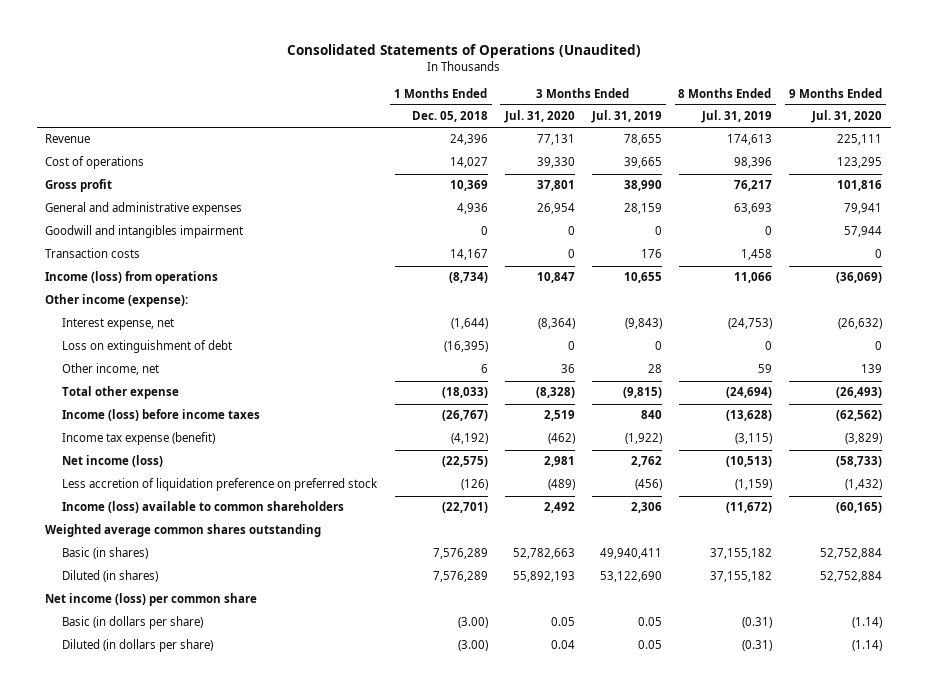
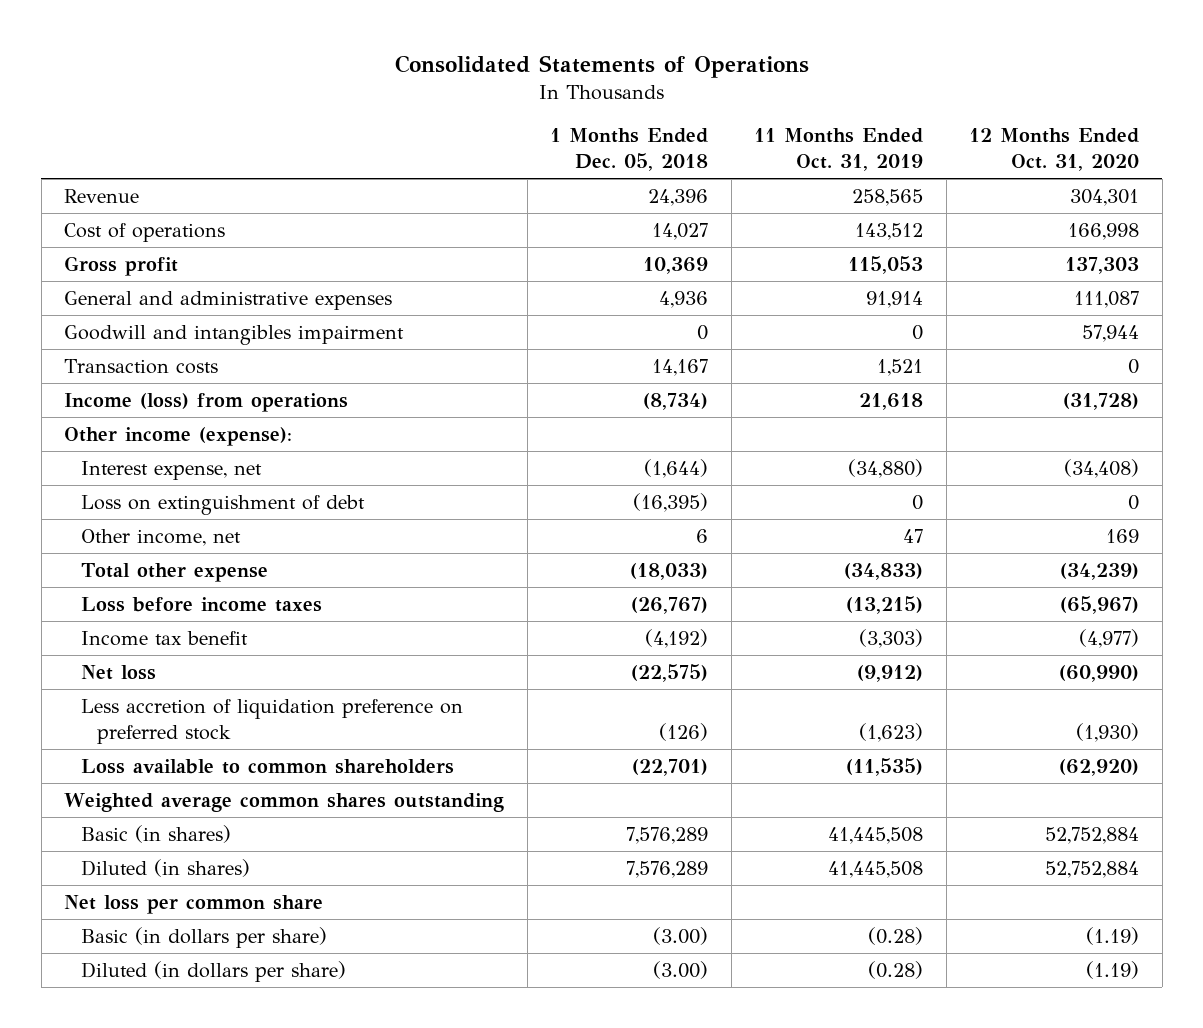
- Consolidated Statements of Operations (Unaudited)
+ Consolidated Statements of Operations
- | 1 Months Ended Dec. 05, 2018 | 3 Months Ended Jul. 31, 2020 | 3 Months Ended Jul. 31, 2019 | 8 Months Ended Jul. 31, 2019 | 9 Months Ended Jul. 31, 2020
+ | 1 Months Ended Dec. 05, 2018 | 11 Months Ended Oct. 31, 2019 | 12 Months Ended Oct. 31, 2020
- Income (loss) before income taxes | (26,767) | 2,519 | 840 | (13,628) | (62,562)
- Income tax expense (benefit) | (4,192) | (462) | (1,922) | (3,115) | (3,829)
- Net income (loss) | (22,575) | 2,981 | 2,762 | (10,513) | (58,733)
+ Loss before income taxes | (26,767) | (13,215) | (65,967)
+ Income tax benefit | (4,192) | (3,303) | (4,977)
+ Net loss | (22,575) | (9,912) | (60,990)
- Income (loss) available to common shareholders | (22,701) | 2,492 | 2,306 | (11,672) | (60,165)
+ Loss available to common shareholders | (22,701) | (11,535) | (62,920)
- Net income (loss) per common share
+ Net loss per common share

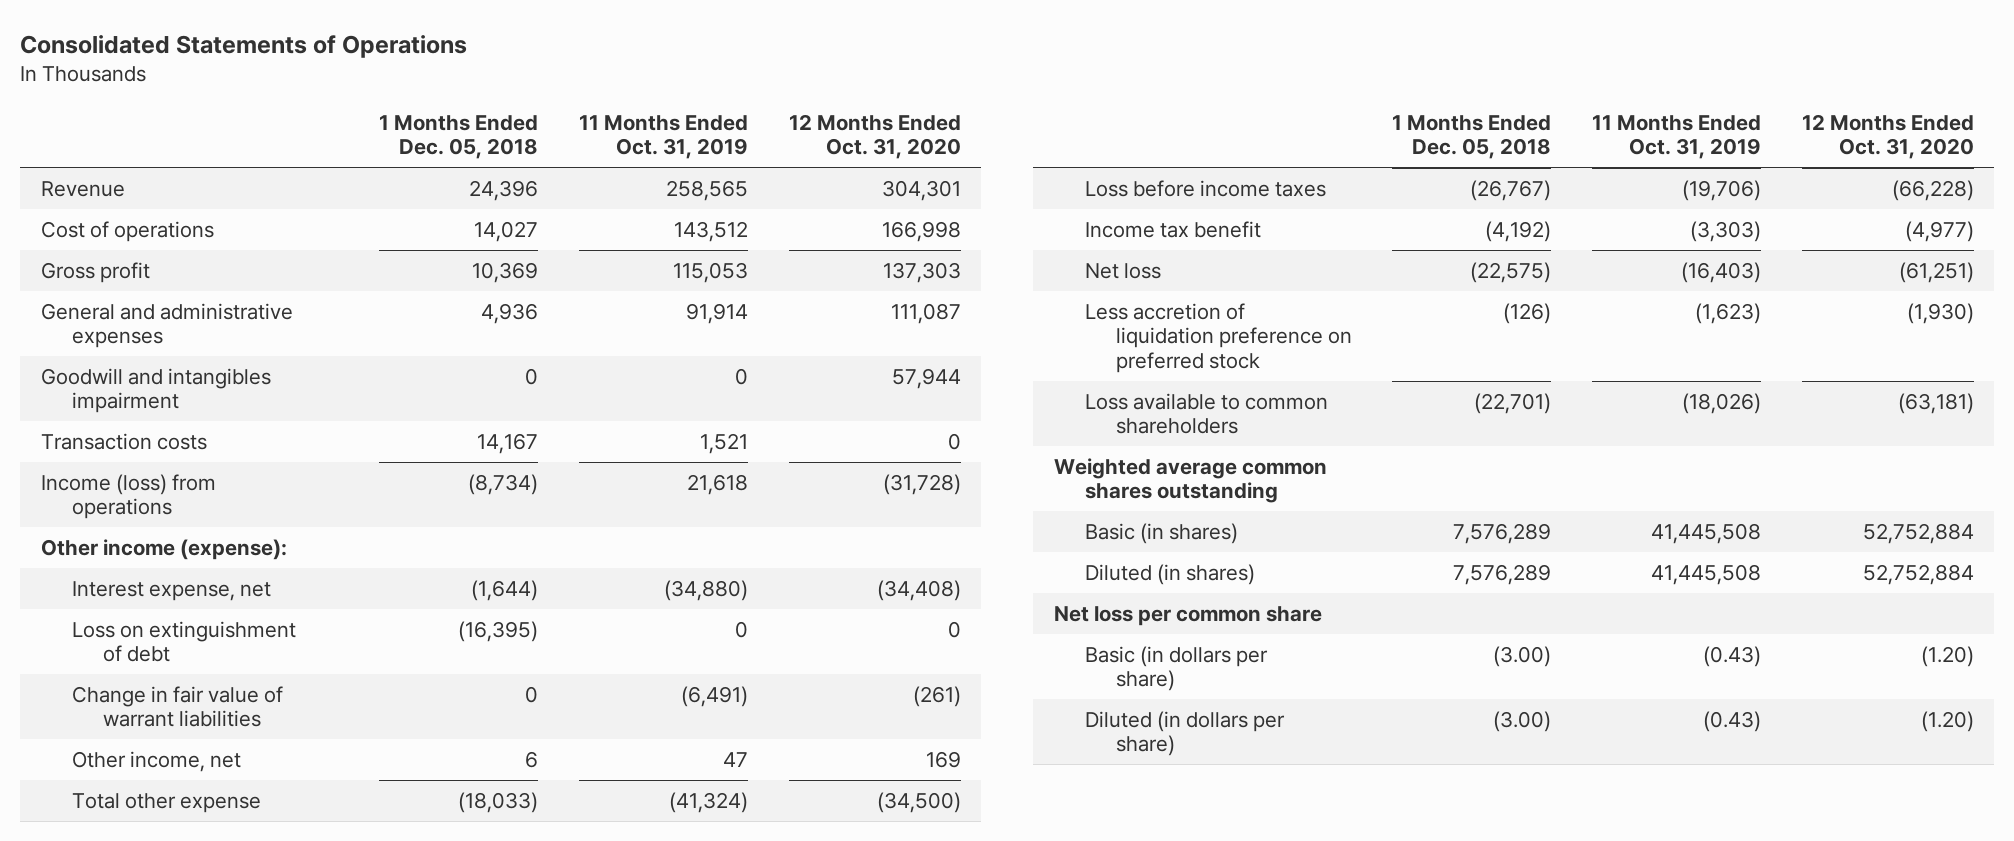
+ Change in fair value of warrant liabilities | 0 | (6,491) | (261)
- Total other expense | (18,033) | (34,833) | (34,239)
- Loss before income taxes | (26,767) | (13,215) | (65,967)
+ Total other expense | (18,033) | (41,324) | (34,500)
+ Loss before income taxes | (26,767) | (19,706) | (66,228)
- Net loss | (22,575) | (9,912) | (60,990)
+ Net loss | (22,575) | (16,403) | (61,251)
- Loss available to common shareholders | (22,701) | (11,535) | (62,920)
+ Loss available to common shareholders | (22,701) | (18,026) | (63,181)
- Basic (in dollars per share) | (3.00) | (0.28) | (1.19)
- Diluted (in dollars per share) | (3.00) | (0.28) | (1.19)
+ Basic (in dollars per share) | (3.00) | (0.43) | (1.20)
+ Diluted (in dollars per share) | (3.00) | (0.43) | (1.20)

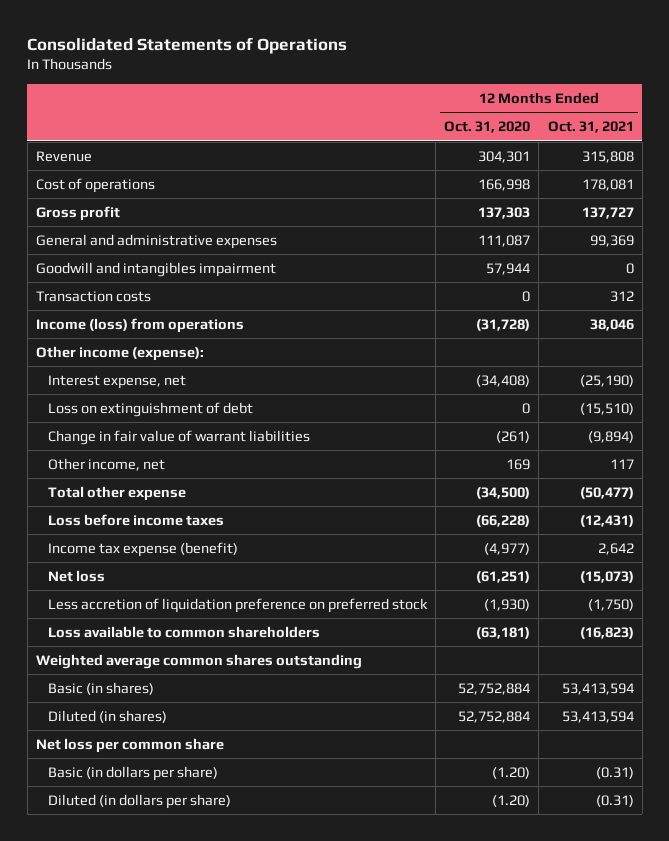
- | 1 Months Ended Dec. 05, 2018 | 11 Months Ended Oct. 31, 2019 | 12 Months Ended Oct. 31, 2020
+ | 12 Months Ended Oct. 31, 2020 | 12 Months Ended Oct. 31, 2021
- Income tax benefit | (4,192) | (3,303) | (4,977)
+ Income tax expense (benefit) | (4,977) | 2,642

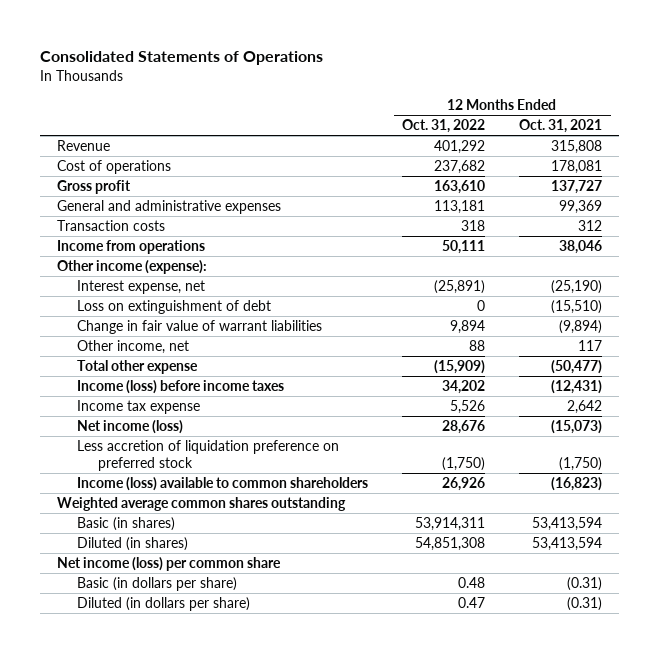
- | 12 Months Ended Oct. 31, 2020 | 12 Months Ended Oct. 31, 2021
+ | 12 Months Ended Oct. 31, 2022 | 12 Months Ended Oct. 31, 2021
- Goodwill and intangibles impairment | 57,944 | 0
- Income (loss) from operations | (31,728) | 38,046
+ Income from operations | 50,111 | 38,046
- Loss before income taxes | (66,228) | (12,431)
- Income tax expense (benefit) | (4,977) | 2,642
- Net loss | (61,251) | (15,073)
+ Income (loss) before income taxes | 34,202 | (12,431)
+ Income tax expense | 5,526 | 2,642
+ Net income (loss) | 28,676 | (15,073)
- Loss available to common shareholders | (63,181) | (16,823)
+ Income (loss) available to common shareholders | 26,926 | (16,823)
- Net loss per common share
+ Net income (loss) per common share

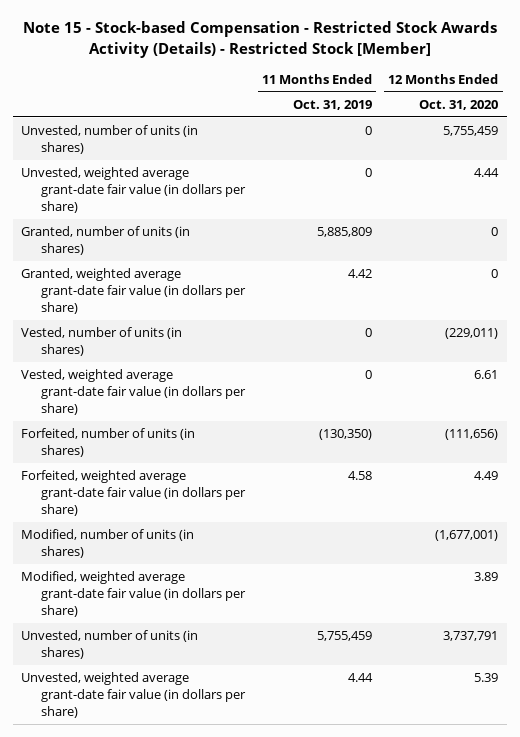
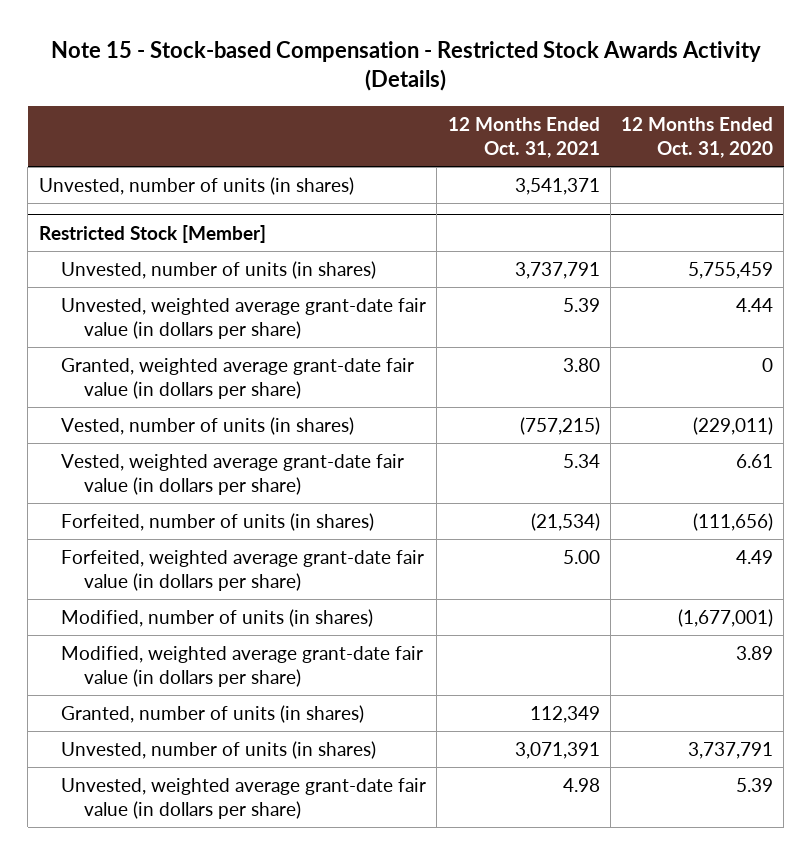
- Note 15 - Stock-based Compensation - Restricted Stock Awards Activity (Details) - Restricted Stock [Member]
+ Note 15 - Stock-based Compensation - Restricted Stock Awards Activity (Details)
- | 11 Months Ended Oct. 31, 2019 | 12 Months Ended Oct. 31, 2020
+ | 12 Months Ended Oct. 31, 2021 | 12 Months Ended Oct. 31, 2020
+ Unvested, number of units (in shares) | 3,541,371 |
+ Restricted Stock [Member]
- Granted, number of units (in shares) | 5,885,809 | 0
+ Granted, number of units (in shares) | 112,349 |

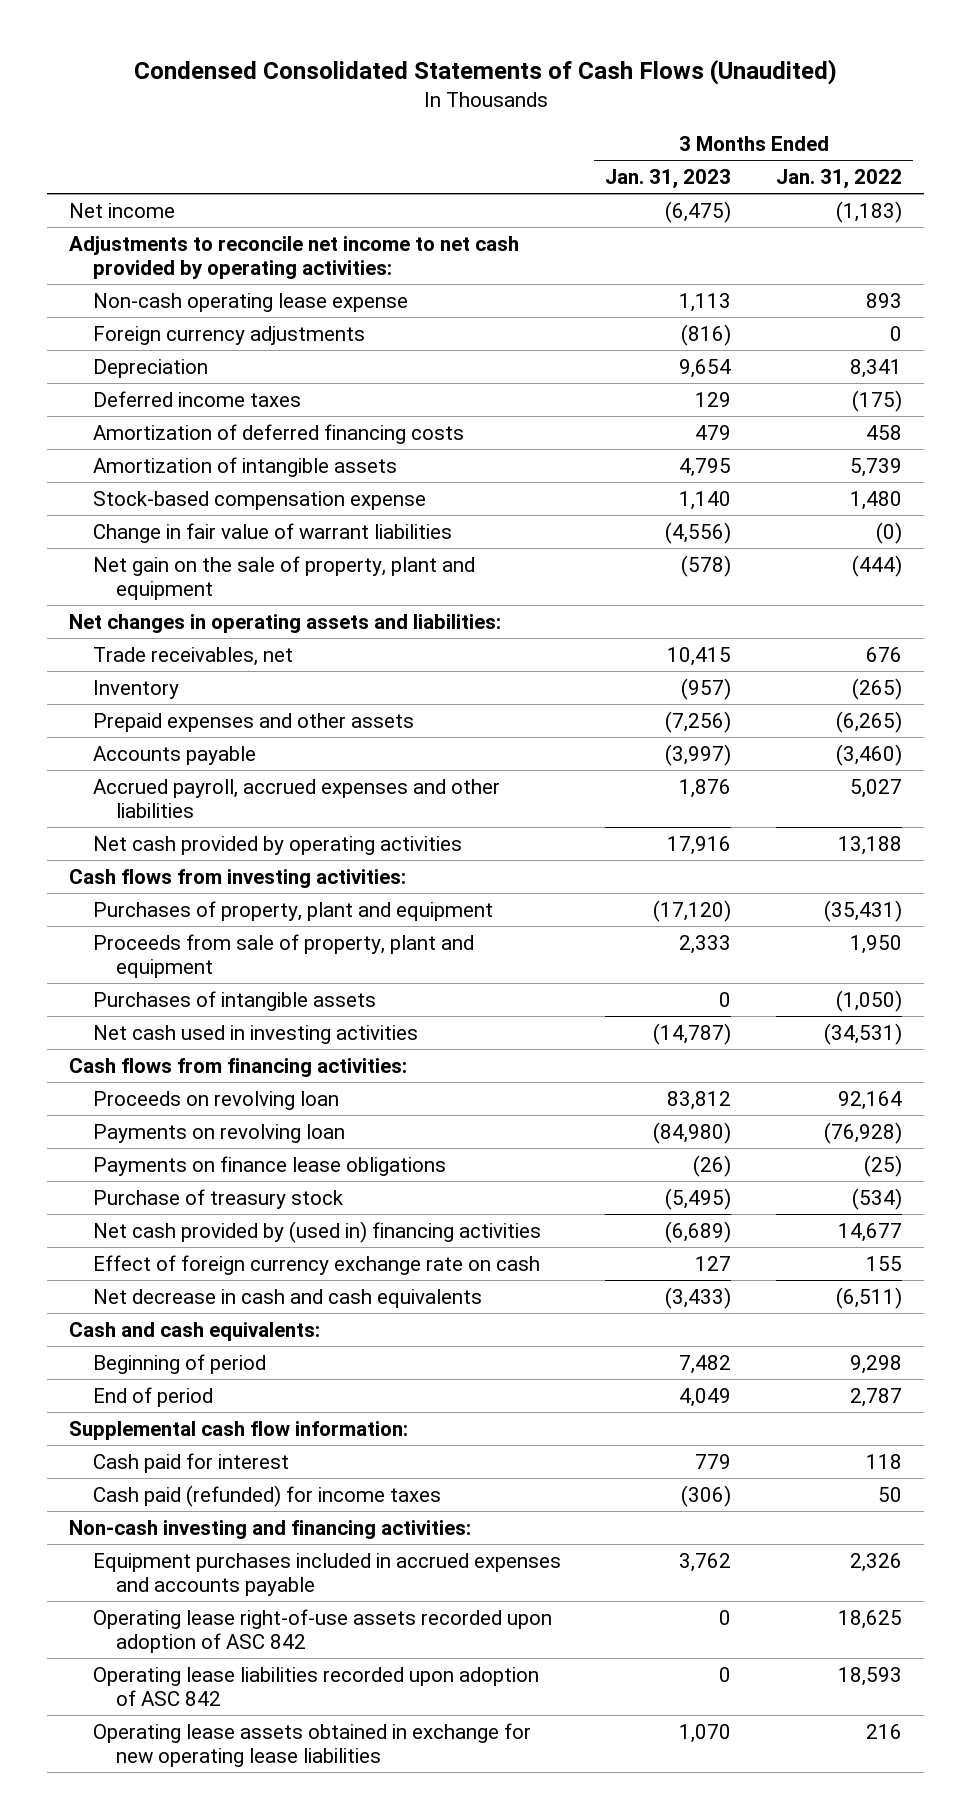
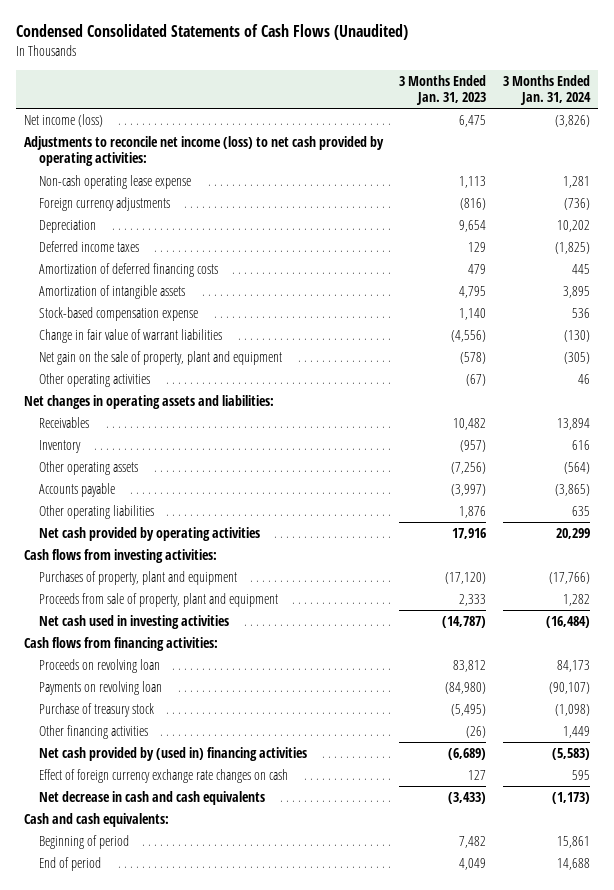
- | 3 Months Ended Jan. 31, 2023 | 3 Months Ended Jan. 31, 2022
+ | 3 Months Ended Jan. 31, 2023 | 3 Months Ended Jan. 31, 2024
- Net income | (6,475) | (1,183)
- Adjustments to reconcile net income to net cash provided by operating activities:
+ Net income (loss) | 6,475 | (3,826)
+ Adjustments to reconcile net income (loss) to net cash provided by operating activities:
+ Other operating activities | (67) | 46
- Trade receivables, net | 10,415 | 676
+ Receivables | 10,482 | 13,894
- Prepaid expenses and other assets | (7,256) | (6,265)
+ Other operating assets | (7,256) | (564)
- Accrued payroll, accrued expenses and other liabilities | 1,876 | 5,027
+ Other operating liabilities | 1,876 | 635
- Purchases of intangible assets | 0 | (1,050)
- Payments on finance lease obligations | (26) | (25)
+ Other financing activities | (26) | 1,449
- Effect of foreign currency exchange rate on cash | 127 | 155
+ Effect of foreign currency exchange rate changes on cash | 127 | 595
- Supplemental cash flow information:
- Cash paid for interest | 779 | 118
- Cash paid (refunded) for income taxes | (306) | 50
- Non-cash investing and financing activities:
- Equipment purchases included in accrued expenses and accounts payable | 3,762 | 2,326
- Operating lease right-of-use assets recorded upon adoption of ASC 842 | 0 | 18,625
- Operating lease liabilities recorded upon adoption of ASC 842 | 0 | 18,593
- Operating lease assets obtained in exchange for new operating lease liabilities | 1,070 | 216

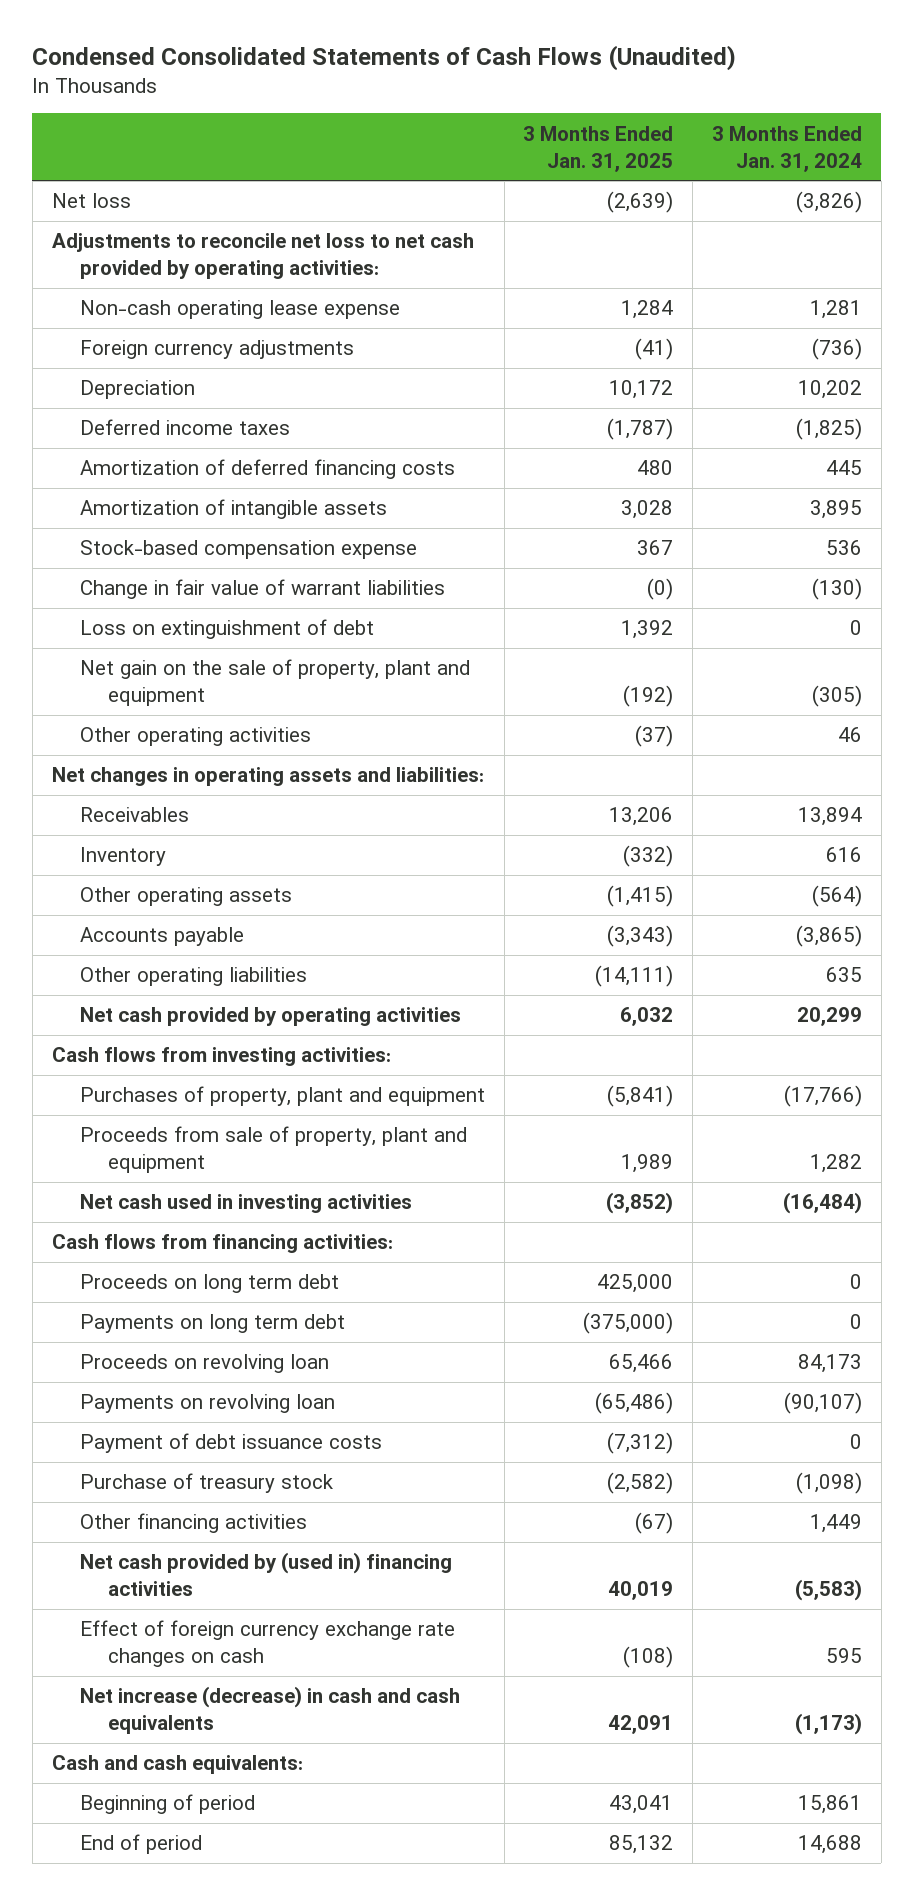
- | 3 Months Ended Jan. 31, 2023 | 3 Months Ended Jan. 31, 2024
+ | 3 Months Ended Jan. 31, 2025 | 3 Months Ended Jan. 31, 2024
- Net income (loss) | 6,475 | (3,826)
- Adjustments to reconcile net income (loss) to net cash provided by operating activities:
+ Net loss | (2,639) | (3,826)
+ Adjustments to reconcile net loss to net cash provided by operating activities:
+ Loss on extinguishment of debt | 1,392 | 0
+ Proceeds on long term debt | 425,000 | 0
+ Payments on long term debt | (375,000) | 0
+ Payment of debt issuance costs | (7,312) | 0
- Net decrease in cash and cash equivalents | (3,433) | (1,173)
+ Net increase (decrease) in cash and cash equivalents | 42,091 | (1,173)

